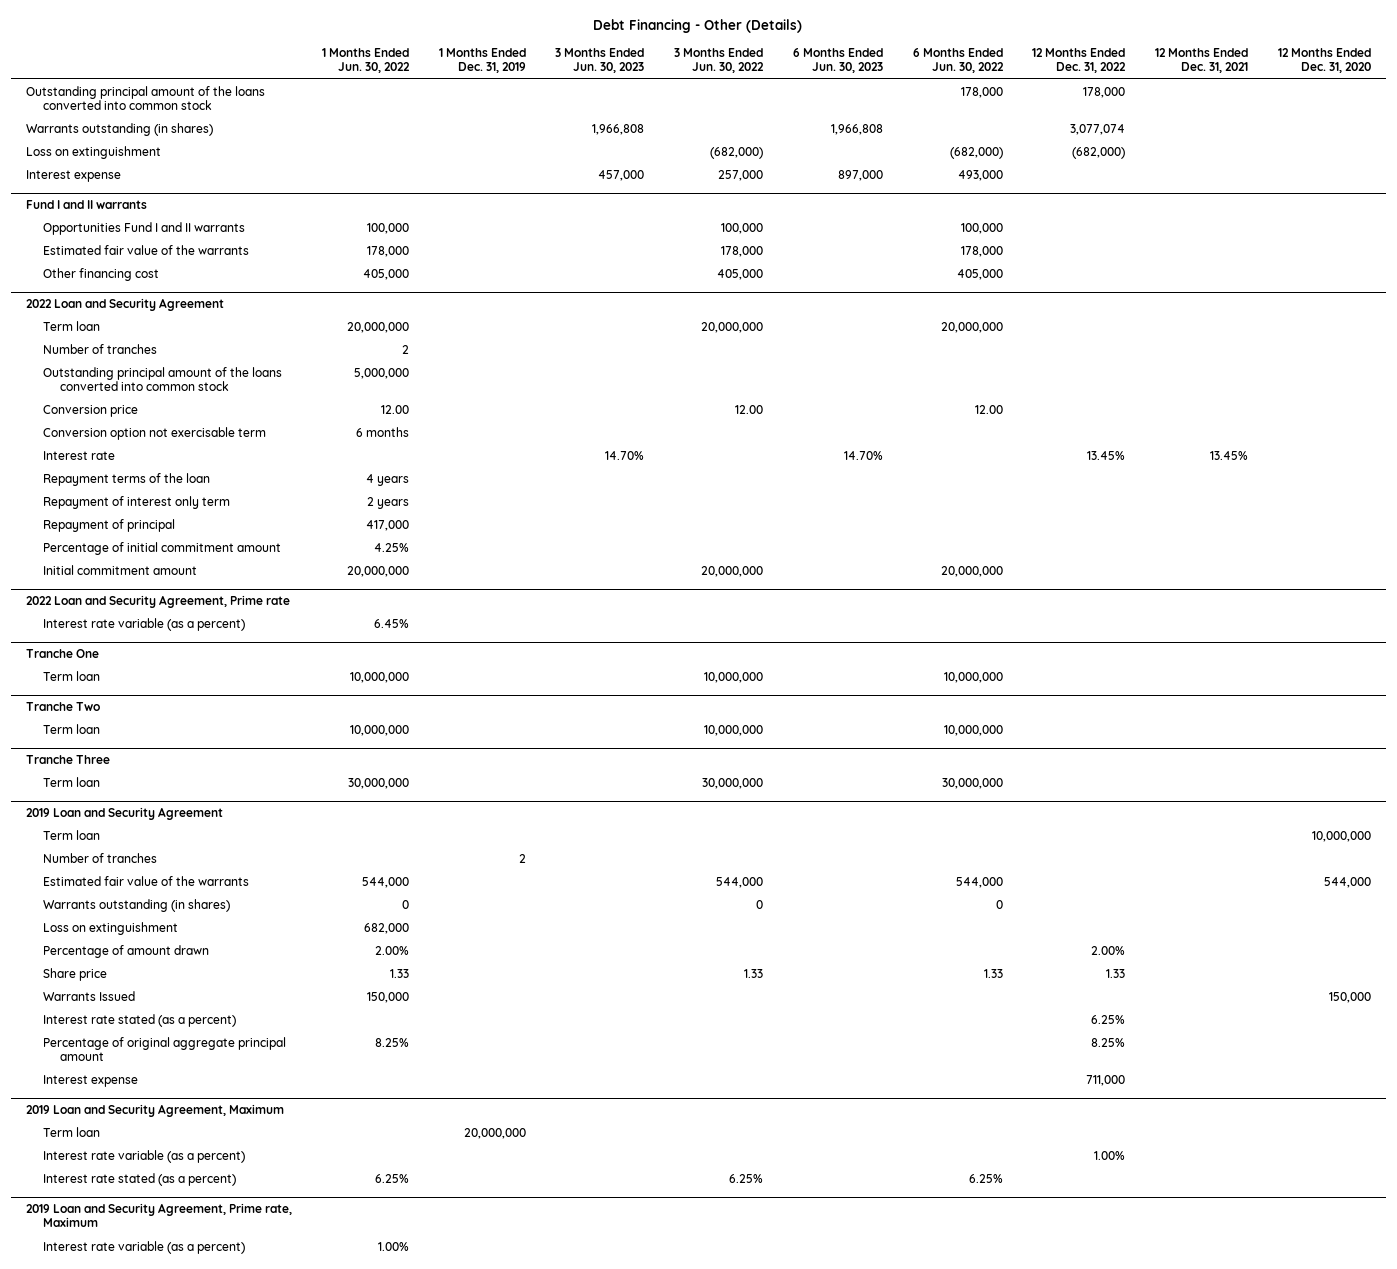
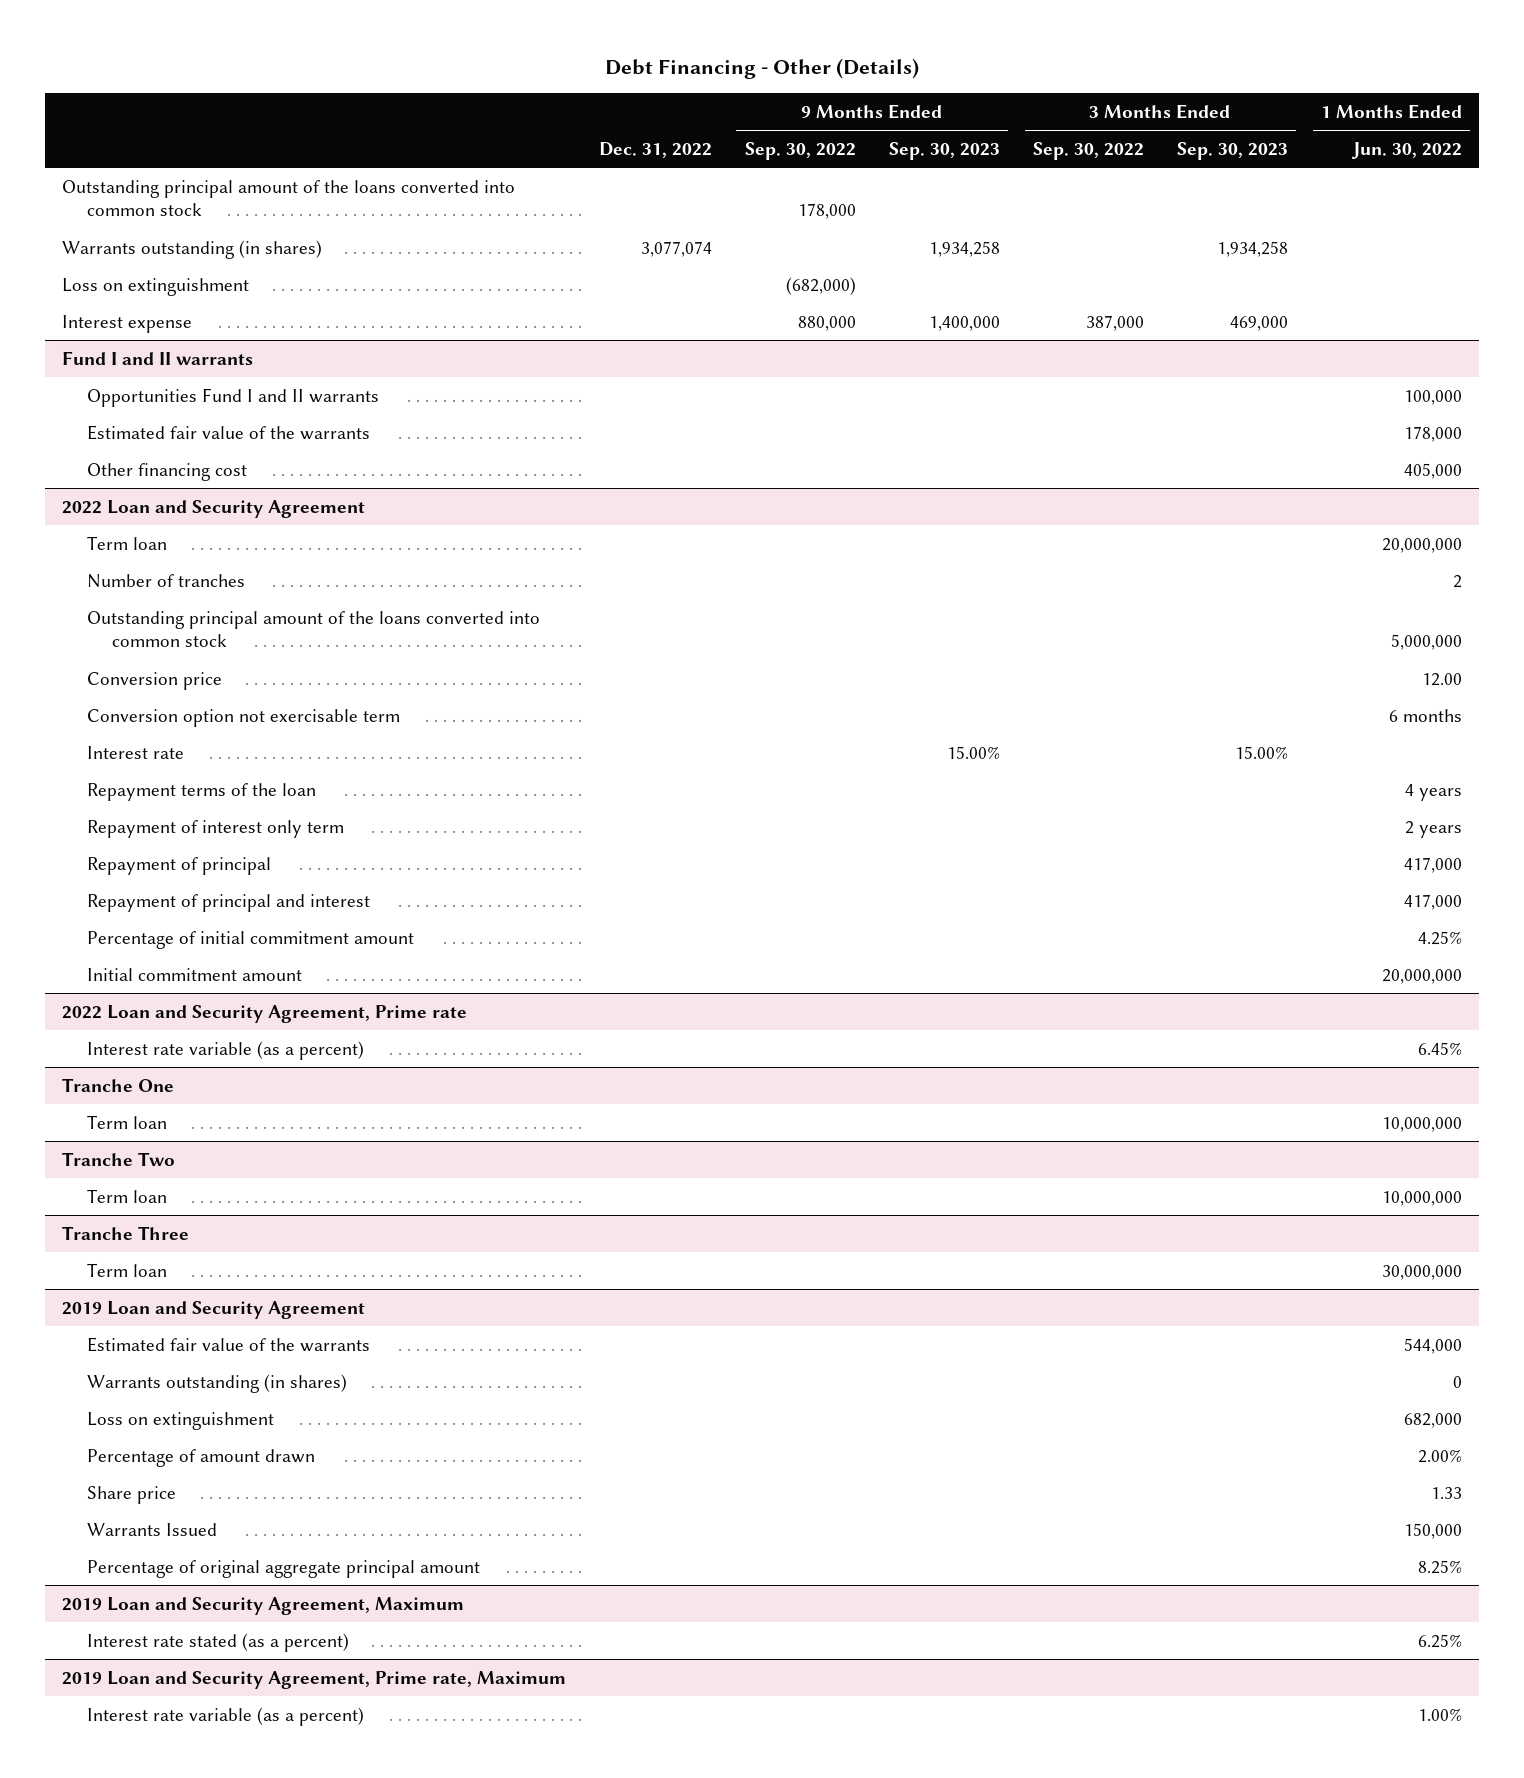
- | 1 Months Ended Jun. 30, 2022 | 1 Months Ended Dec. 31, 2019 | 3 Months Ended Jun. 30, 2023 | 3 Months Ended Jun. 30, 2022 | 6 Months Ended Jun. 30, 2023 | 6 Months Ended Jun. 30, 2022 | 12 Months Ended Dec. 31, 2022 | 12 Months Ended Dec. 31, 2021 | 12 Months Ended Dec. 31, 2020
+ | Dec. 31, 2022 | 9 Months Ended Sep. 30, 2022 | 9 Months Ended Sep. 30, 2023 | 3 Months Ended Sep. 30, 2022 | 3 Months Ended Sep. 30, 2023 | 1 Months Ended Jun. 30, 2022
@ 2022 Loan and Security Agreement
+ Repayment of principal and interest | | | | | | 417,000
@ 2019 Loan and Security Agreement
- Term loan | | | | | | | | | 10,000,000
- Number of tranches | | 2 | | | | | | |
- Interest rate stated (as a percent) | | | | | | | 6.25% | |
- Interest expense | | | | | | | 711,000 | |
@ 2019 Loan and Security Agreement, Maximum
- Term loan | | 20,000,000 | | | | | | |
- Interest rate variable (as a percent) | | | | | | | 1.00% | |

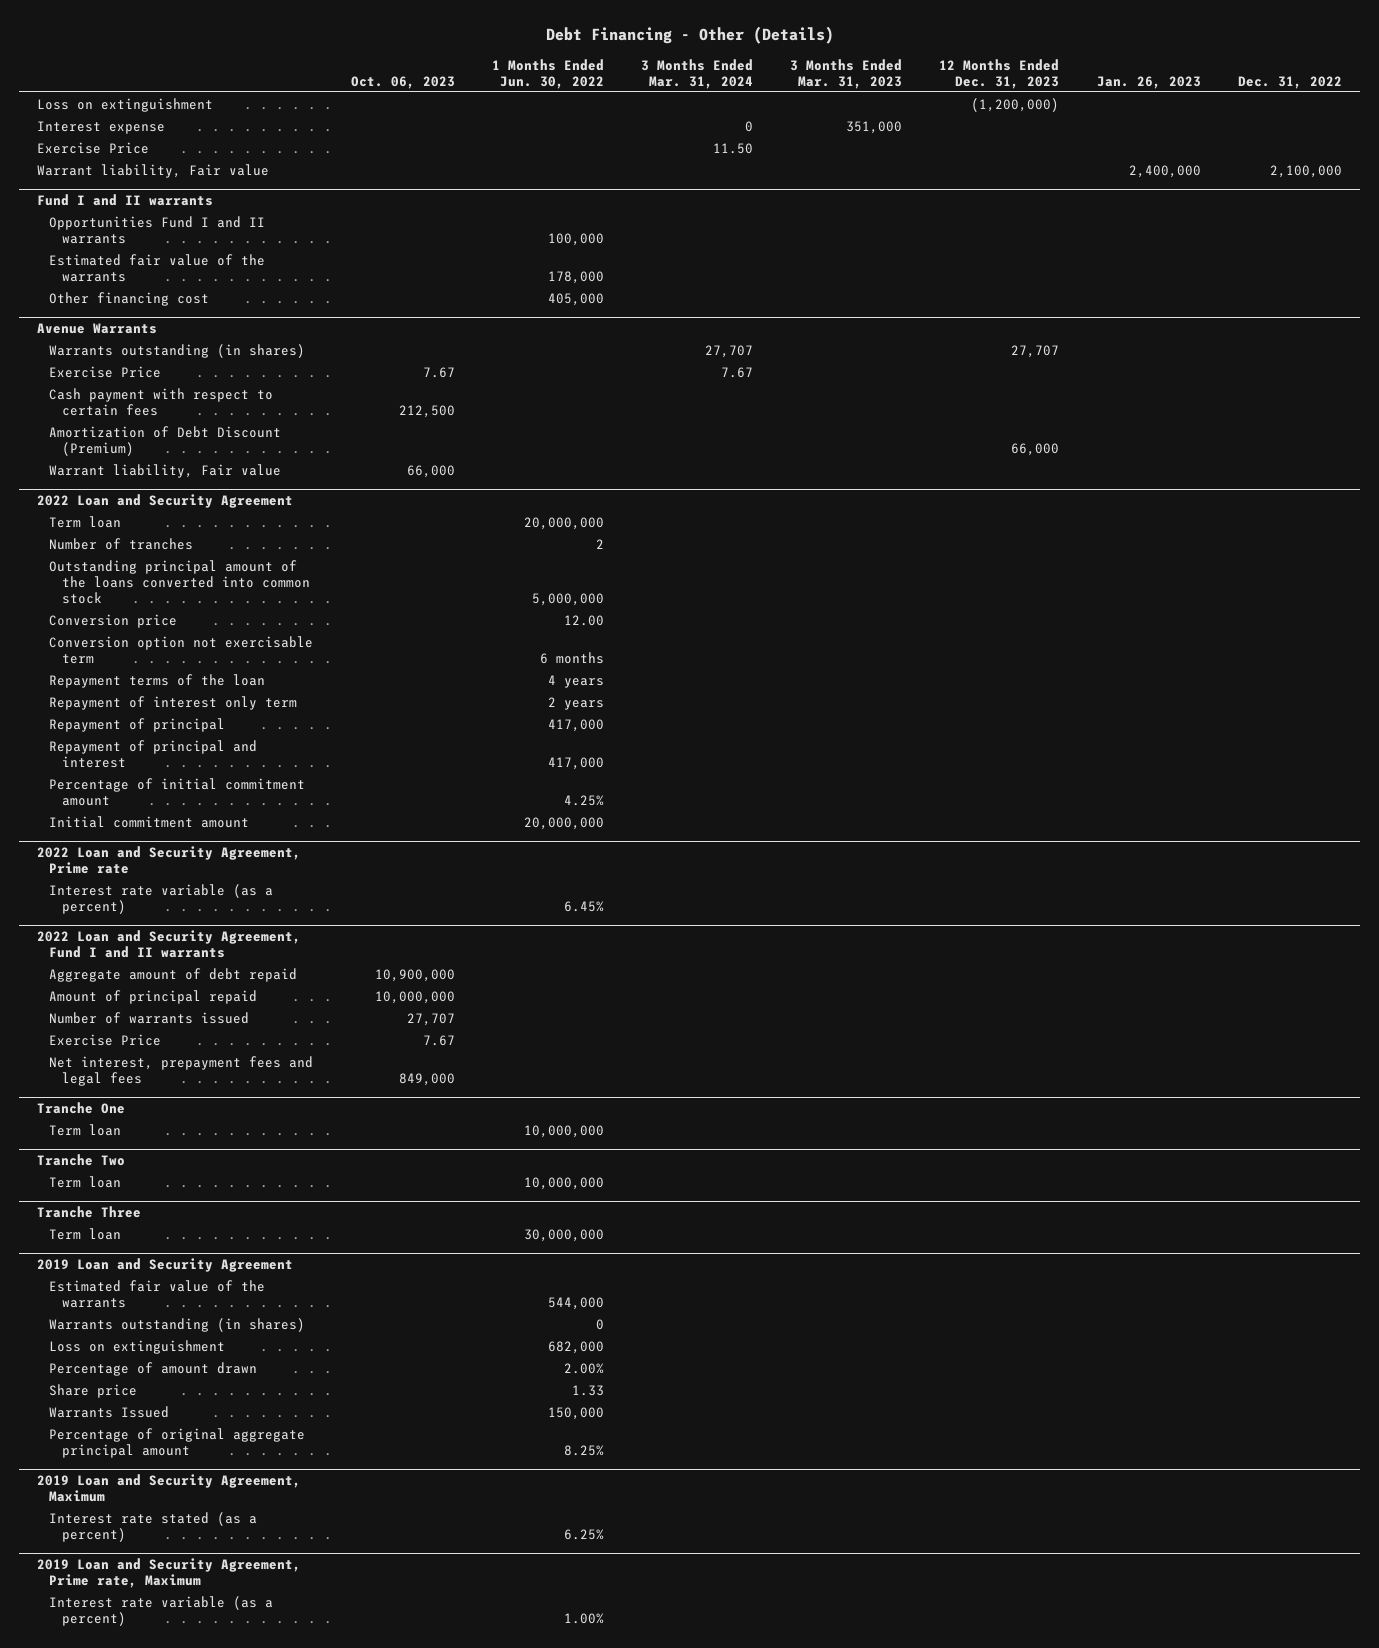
- | Dec. 31, 2022 | 9 Months Ended Sep. 30, 2022 | 9 Months Ended Sep. 30, 2023 | 3 Months Ended Sep. 30, 2022 | 3 Months Ended Sep. 30, 2023 | 1 Months Ended Jun. 30, 2022
+ | Oct. 06, 2023 | 1 Months Ended Jun. 30, 2022 | 3 Months Ended Mar. 31, 2024 | 3 Months Ended Mar. 31, 2023 | 12 Months Ended Dec. 31, 2023 | Jan. 26, 2023 | Dec. 31, 2022
- Outstanding principal amount of the loans converted into common stock | | 178,000 | | | |
- Warrants outstanding (in shares) | 3,077,074 | | 1,934,258 | | 1,934,258 |
+ Exercise Price | | | 11.50 | | | |
+ Warrant liability, Fair value | | | | | | 2,400,000 | 2,100,000
+ Avenue Warrants
+ Warrants outstanding (in shares) | | | 27,707 | | 27,707 | |
+ Exercise Price | 7.67 | | 7.67 | | | |
+ Cash payment with respect to certain fees | 212,500 | | | | | |
+ Amortization of Debt Discount (Premium) | | | | | 66,000 | |
+ Warrant liability, Fair value | 66,000 | | | | | |
@ 2022 Loan and Security Agreement
- Interest rate | | | 15.00% | | 15.00% |
+ 2022 Loan and Security Agreement, Fund I and II warrants
+ Aggregate amount of debt repaid | 10,900,000 | | | | | |
+ Amount of principal repaid | 10,000,000 | | | | | |
+ Number of warrants issued | 27,707 | | | | | |
+ Exercise Price | 7.67 | | | | | |
+ Net interest, prepayment fees and legal fees | 849,000 | | | | | |

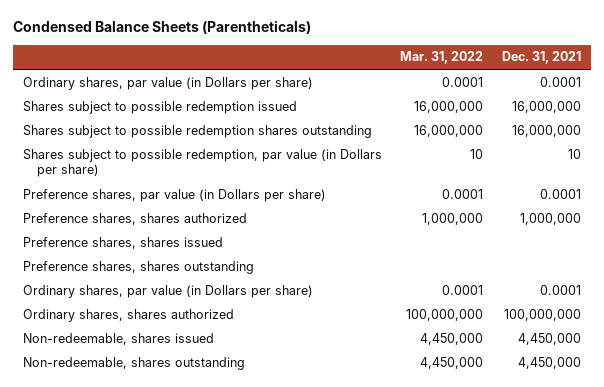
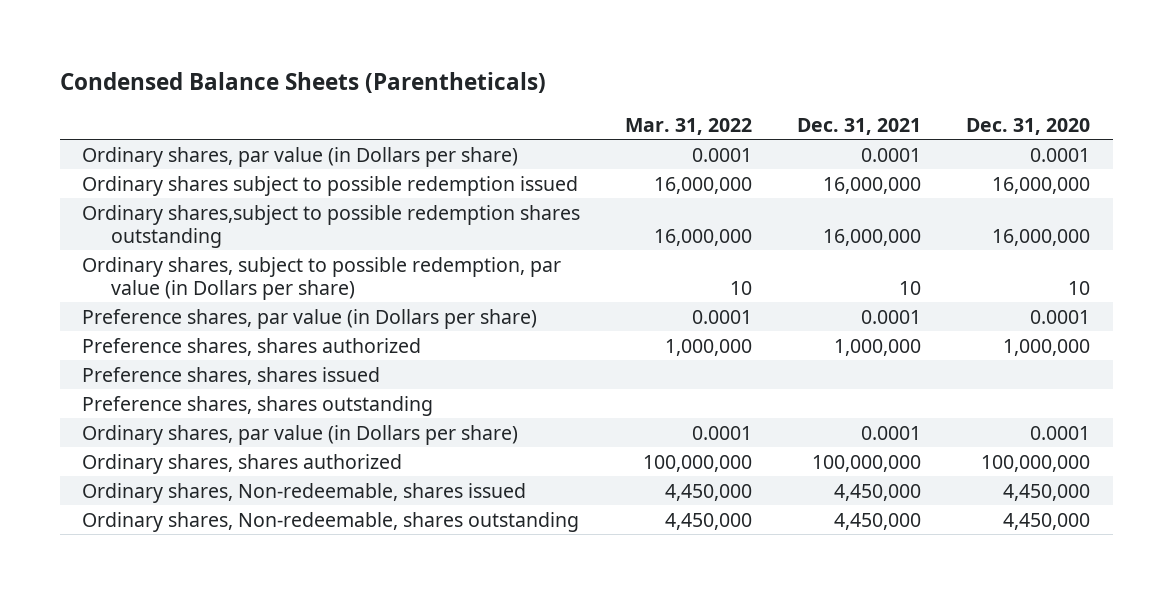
- | Mar. 31, 2022 | Dec. 31, 2021
+ | Mar. 31, 2022 | Dec. 31, 2021 | Dec. 31, 2020
- Shares subject to possible redemption issued | 16,000,000 | 16,000,000
- Shares subject to possible redemption shares outstanding | 16,000,000 | 16,000,000
- Shares subject to possible redemption, par value (in Dollars per share) | 10 | 10
+ Ordinary shares subject to possible redemption issued | 16,000,000 | 16,000,000 | 16,000,000
+ Ordinary shares,subject to possible redemption shares outstanding | 16,000,000 | 16,000,000 | 16,000,000
+ Ordinary shares, subject to possible redemption, par value (in Dollars per share) | 10 | 10 | 10
- Non-redeemable, shares issued | 4,450,000 | 4,450,000
- Non-redeemable, shares outstanding | 4,450,000 | 4,450,000
+ Ordinary shares, Non-redeemable, shares issued | 4,450,000 | 4,450,000 | 4,450,000
+ Ordinary shares, Non-redeemable, shares outstanding | 4,450,000 | 4,450,000 | 4,450,000

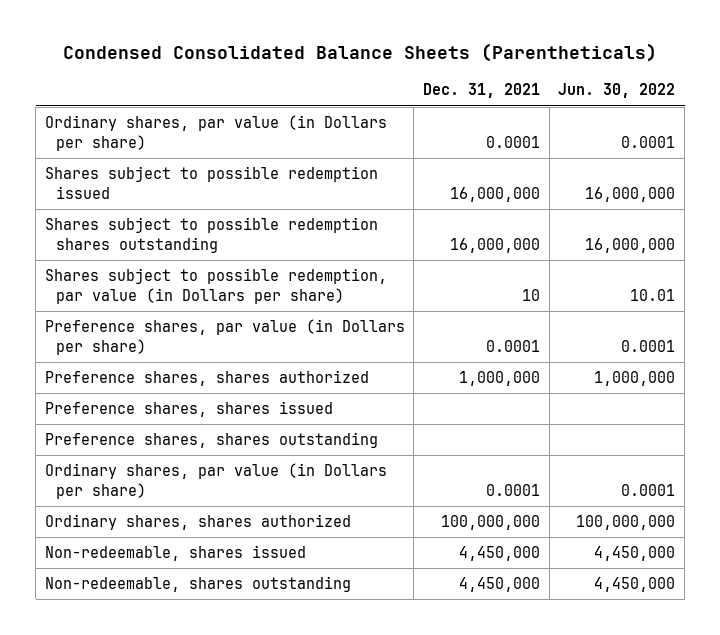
- Condensed Balance Sheets (Parentheticals)
+ Condensed Consolidated Balance Sheets (Parentheticals)
- | Mar. 31, 2022 | Dec. 31, 2021 | Dec. 31, 2020
+ | Dec. 31, 2021 | Jun. 30, 2022
- Ordinary shares subject to possible redemption issued | 16,000,000 | 16,000,000 | 16,000,000
- Ordinary shares,subject to possible redemption shares outstanding | 16,000,000 | 16,000,000 | 16,000,000
- Ordinary shares, subject to possible redemption, par value (in Dollars per share) | 10 | 10 | 10
+ Shares subject to possible redemption issued | 16,000,000 | 16,000,000
+ Shares subject to possible redemption shares outstanding | 16,000,000 | 16,000,000
+ Shares subject to possible redemption, par value (in Dollars per share) | 10 | 10.01
- Ordinary shares, Non-redeemable, shares issued | 4,450,000 | 4,450,000 | 4,450,000
- Ordinary shares, Non-redeemable, shares outstanding | 4,450,000 | 4,450,000 | 4,450,000
+ Non-redeemable, shares issued | 4,450,000 | 4,450,000
+ Non-redeemable, shares outstanding | 4,450,000 | 4,450,000

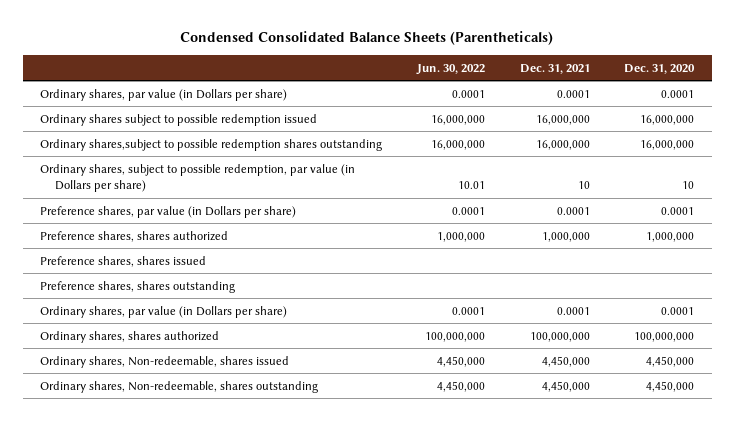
- | Dec. 31, 2021 | Jun. 30, 2022
+ | Jun. 30, 2022 | Dec. 31, 2021 | Dec. 31, 2020
- Shares subject to possible redemption issued | 16,000,000 | 16,000,000
- Shares subject to possible redemption shares outstanding | 16,000,000 | 16,000,000
- Shares subject to possible redemption, par value (in Dollars per share) | 10 | 10.01
+ Ordinary shares subject to possible redemption issued | 16,000,000 | 16,000,000 | 16,000,000
+ Ordinary shares,subject to possible redemption shares outstanding | 16,000,000 | 16,000,000 | 16,000,000
+ Ordinary shares, subject to possible redemption, par value (in Dollars per share) | 10.01 | 10 | 10
- Non-redeemable, shares issued | 4,450,000 | 4,450,000
- Non-redeemable, shares outstanding | 4,450,000 | 4,450,000
+ Ordinary shares, Non-redeemable, shares issued | 4,450,000 | 4,450,000 | 4,450,000
+ Ordinary shares, Non-redeemable, shares outstanding | 4,450,000 | 4,450,000 | 4,450,000

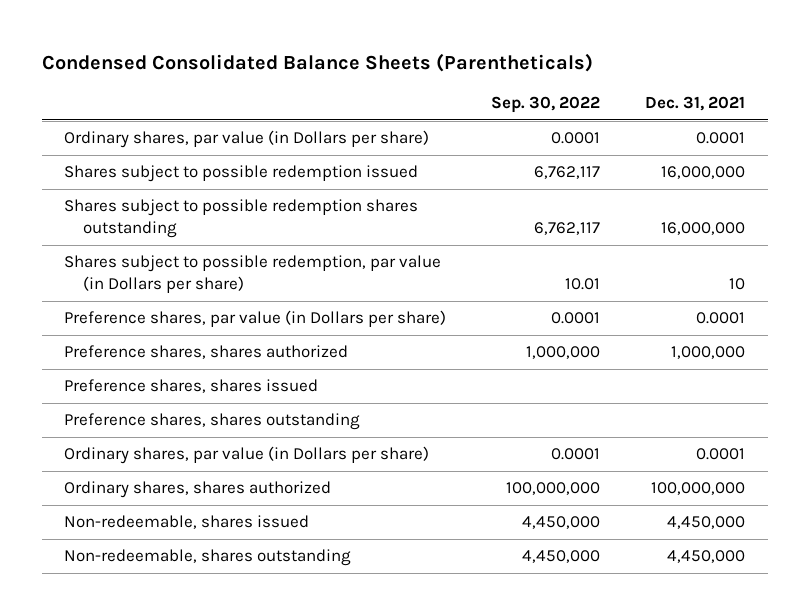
- | Jun. 30, 2022 | Dec. 31, 2021 | Dec. 31, 2020
+ | Sep. 30, 2022 | Dec. 31, 2021
- Ordinary shares subject to possible redemption issued | 16,000,000 | 16,000,000 | 16,000,000
- Ordinary shares,subject to possible redemption shares outstanding | 16,000,000 | 16,000,000 | 16,000,000
- Ordinary shares, subject to possible redemption, par value (in Dollars per share) | 10.01 | 10 | 10
+ Shares subject to possible redemption issued | 6,762,117 | 16,000,000
+ Shares subject to possible redemption shares outstanding | 6,762,117 | 16,000,000
+ Shares subject to possible redemption, par value (in Dollars per share) | 10.01 | 10
- Ordinary shares, Non-redeemable, shares issued | 4,450,000 | 4,450,000 | 4,450,000
- Ordinary shares, Non-redeemable, shares outstanding | 4,450,000 | 4,450,000 | 4,450,000
+ Non-redeemable, shares issued | 4,450,000 | 4,450,000
+ Non-redeemable, shares outstanding | 4,450,000 | 4,450,000

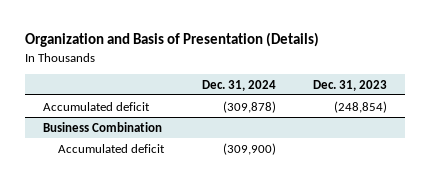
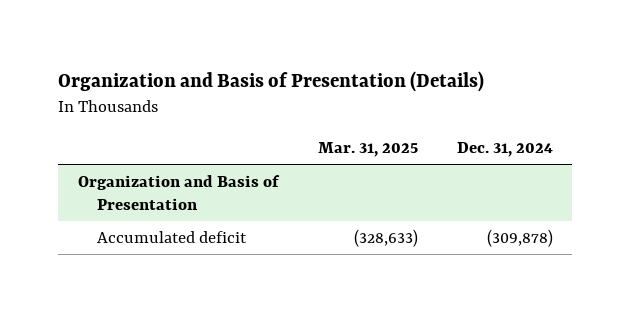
- | Dec. 31, 2024 | Dec. 31, 2023
+ | Mar. 31, 2025 | Dec. 31, 2024
+ Organization and Basis of Presentation
- Business Combination
- Accumulated deficit | (309,900) |

